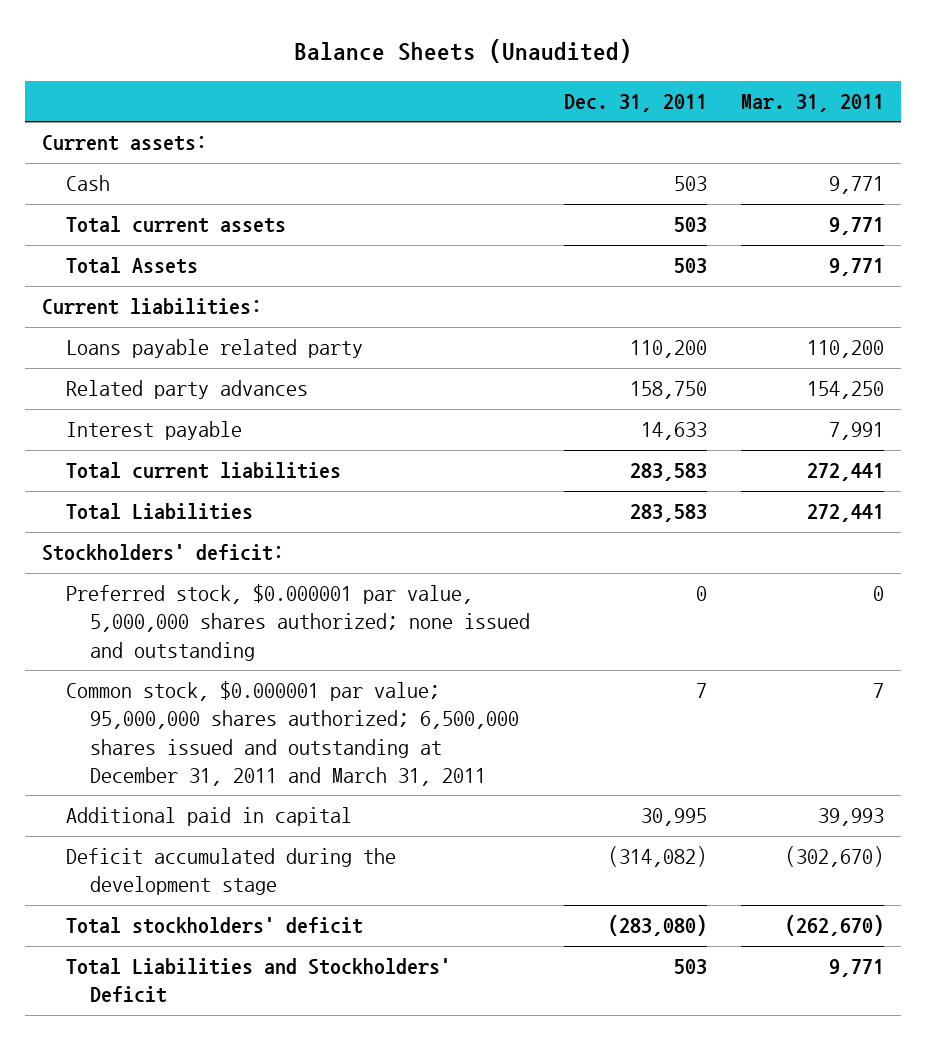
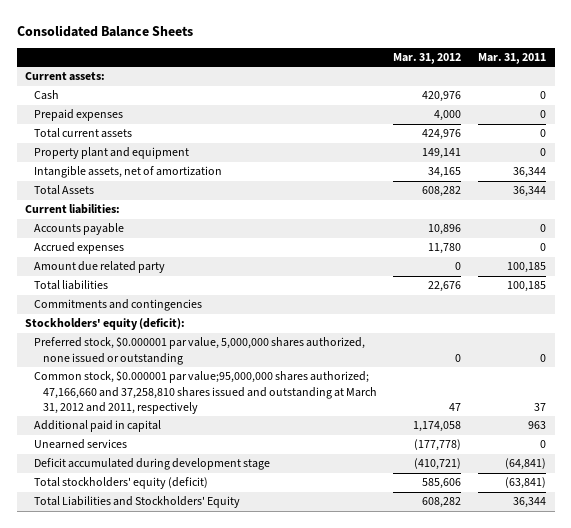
- Balance Sheets (Unaudited)
+ Consolidated Balance Sheets
- | Dec. 31, 2011 | Mar. 31, 2011
+ | Mar. 31, 2012 | Mar. 31, 2011
- Cash | 503 | 9,771
- Total current assets | 503 | 9,771
- Total Assets | 503 | 9,771
+ Cash | 420,976 | 0
+ Prepaid expenses | 4,000 | 0
+ Total current assets | 424,976 | 0
+ Property plant and equipment | 149,141 | 0
+ Intangible assets, net of amortization | 34,165 | 36,344
+ Total Assets | 608,282 | 36,344
- Loans payable related party | 110,200 | 110,200
- Related party advances | 158,750 | 154,250
- Interest payable | 14,633 | 7,991
- Total current liabilities | 283,583 | 272,441
- Total Liabilities | 283,583 | 272,441
- Stockholders' deficit:
- Preferred stock, $0.000001 par value, 5,000,000 shares authorized; none issued and outstanding | 0 | 0
- Common stock, $0.000001 par value; 95,000,000 shares authorized; 6,500,000 shares issued and outstanding at December 31, 2011 and March 31, 2011 | 7 | 7
- Additional paid in capital | 30,995 | 39,993
- Deficit accumulated during the development stage | (314,082) | (302,670)
- Total stockholders' deficit | (283,080) | (262,670)
- Total Liabilities and Stockholders' Deficit | 503 | 9,771
+ Accounts payable | 10,896 | 0
+ Accrued expenses | 11,780 | 0
+ Amount due related party | 0 | 100,185
+ Total liabilities | 22,676 | 100,185
+ Commitments and contingencies
+ Stockholders' equity (deficit):
+ Preferred stock, $0.000001 par value, 5,000,000 shares authorized, none issued or outstanding | 0 | 0
+ Common stock, $0.000001 par value;95,000,000 shares authorized; 47,166,660 and 37,258,810 shares issued and outstanding at March 31, 2012 and 2011, respectively | 47 | 37
+ Additional paid in capital | 1,174,058 | 963
+ Unearned services | (177,778) | 0
+ Deficit accumulated during development stage | (410,721) | (64,841)
+ Total stockholders' equity (deficit) | 585,606 | (63,841)
+ Total Liabilities and Stockholders' Equity | 608,282 | 36,344

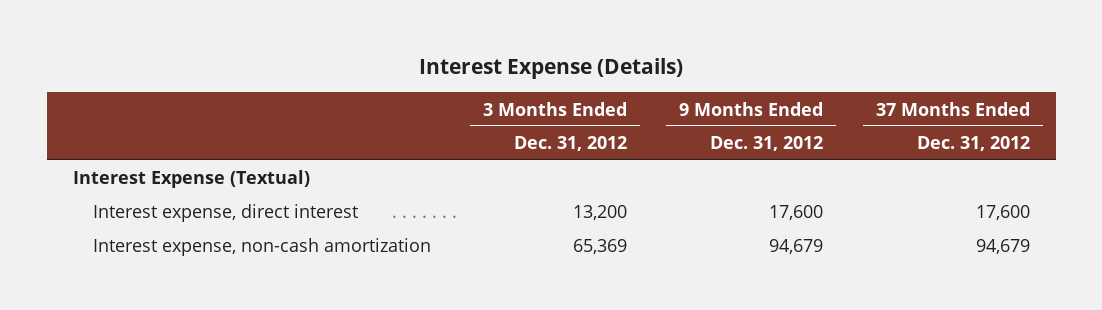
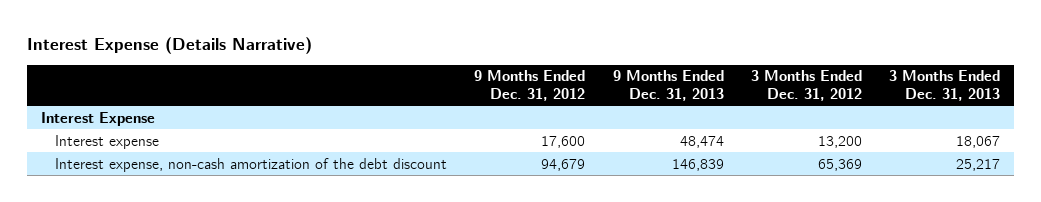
- Interest Expense (Details)
+ Interest Expense (Details Narrative)
- | 3 Months Ended Dec. 31, 2012 | 9 Months Ended Dec. 31, 2012 | 37 Months Ended Dec. 31, 2012
+ | 9 Months Ended Dec. 31, 2012 | 9 Months Ended Dec. 31, 2013 | 3 Months Ended Dec. 31, 2012 | 3 Months Ended Dec. 31, 2013
- Interest Expense (Textual)
- Interest expense, direct interest | 13,200 | 17,600 | 17,600
- Interest expense, non-cash amortization | 65,369 | 94,679 | 94,679
+ Interest Expense
+ Interest expense | 17,600 | 48,474 | 13,200 | 18,067
+ Interest expense, non-cash amortization of the debt discount | 94,679 | 146,839 | 65,369 | 25,217

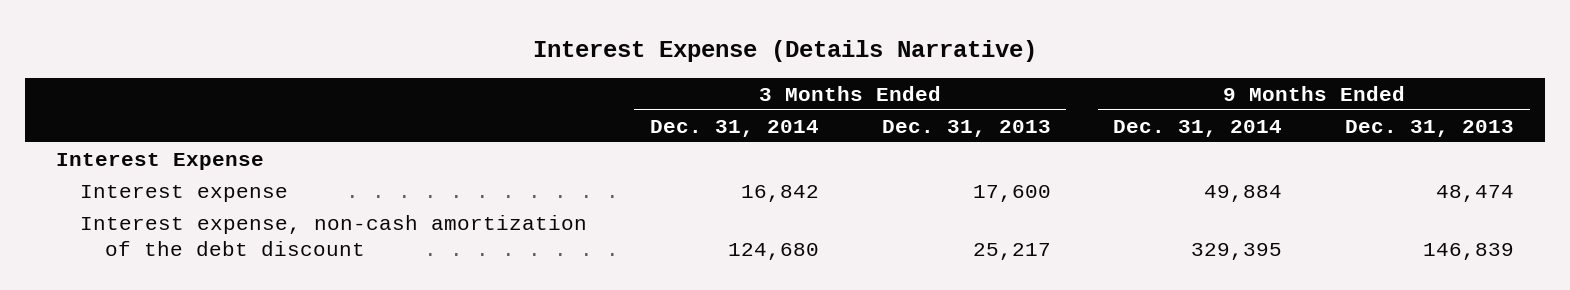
- | 9 Months Ended Dec. 31, 2012 | 9 Months Ended Dec. 31, 2013 | 3 Months Ended Dec. 31, 2012 | 3 Months Ended Dec. 31, 2013
+ | 3 Months Ended Dec. 31, 2014 | 3 Months Ended Dec. 31, 2013 | 9 Months Ended Dec. 31, 2014 | 9 Months Ended Dec. 31, 2013
- Interest expense | 17,600 | 48,474 | 13,200 | 18,067
+ Interest expense | 16,842 | 17,600 | 49,884 | 48,474

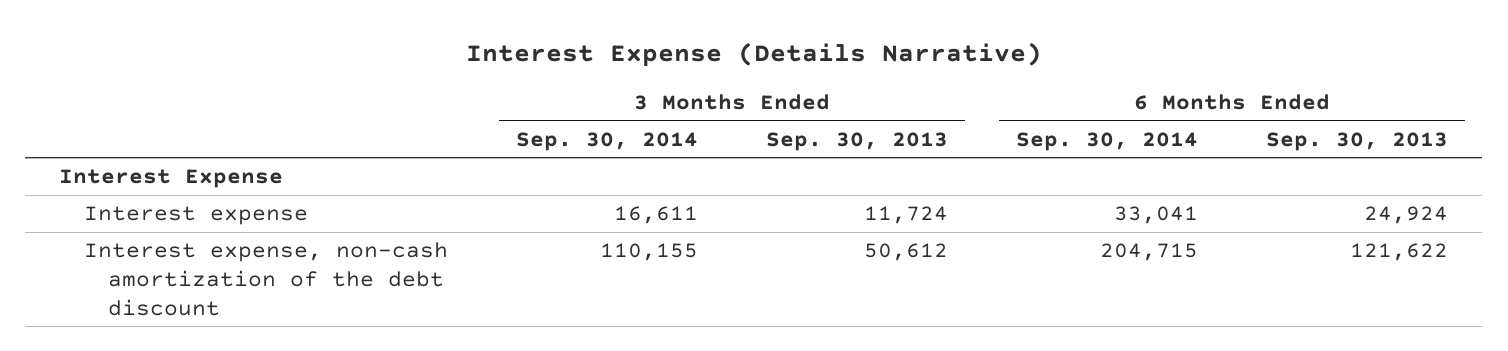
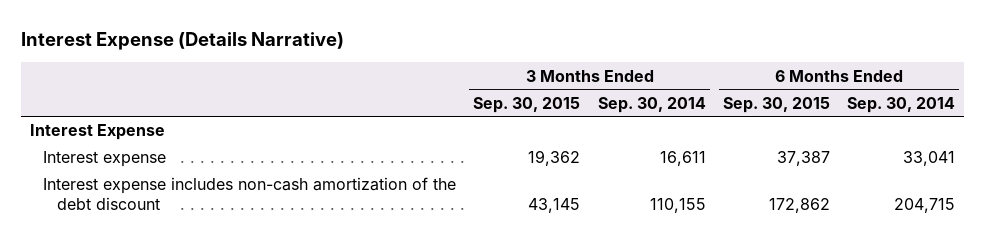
- | 3 Months Ended Sep. 30, 2014 | 3 Months Ended Sep. 30, 2013 | 6 Months Ended Sep. 30, 2014 | 6 Months Ended Sep. 30, 2013
+ | 3 Months Ended Sep. 30, 2015 | 3 Months Ended Sep. 30, 2014 | 6 Months Ended Sep. 30, 2015 | 6 Months Ended Sep. 30, 2014
- Interest expense, non-cash amortization of the debt discount | 110,155 | 50,612 | 204,715 | 121,622
+ Interest expense includes non-cash amortization of the debt discount | 43,145 | 110,155 | 172,862 | 204,715

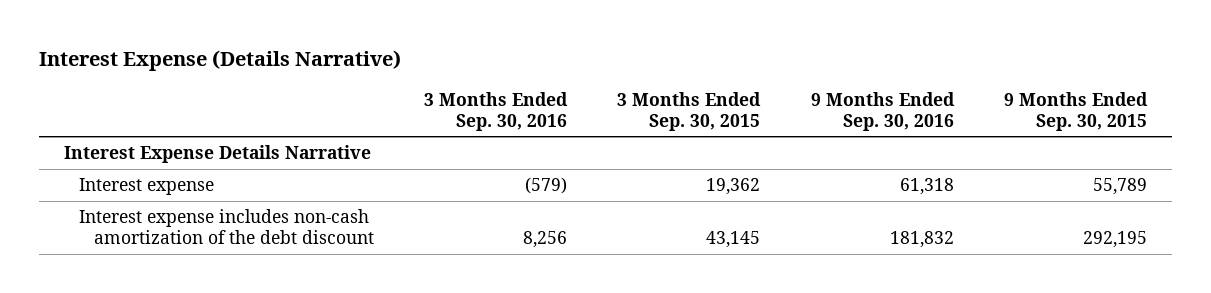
- | 3 Months Ended Sep. 30, 2015 | 3 Months Ended Sep. 30, 2014 | 6 Months Ended Sep. 30, 2015 | 6 Months Ended Sep. 30, 2014
+ | 3 Months Ended Sep. 30, 2016 | 3 Months Ended Sep. 30, 2015 | 9 Months Ended Sep. 30, 2016 | 9 Months Ended Sep. 30, 2015
- Interest Expense
+ Interest Expense Details Narrative

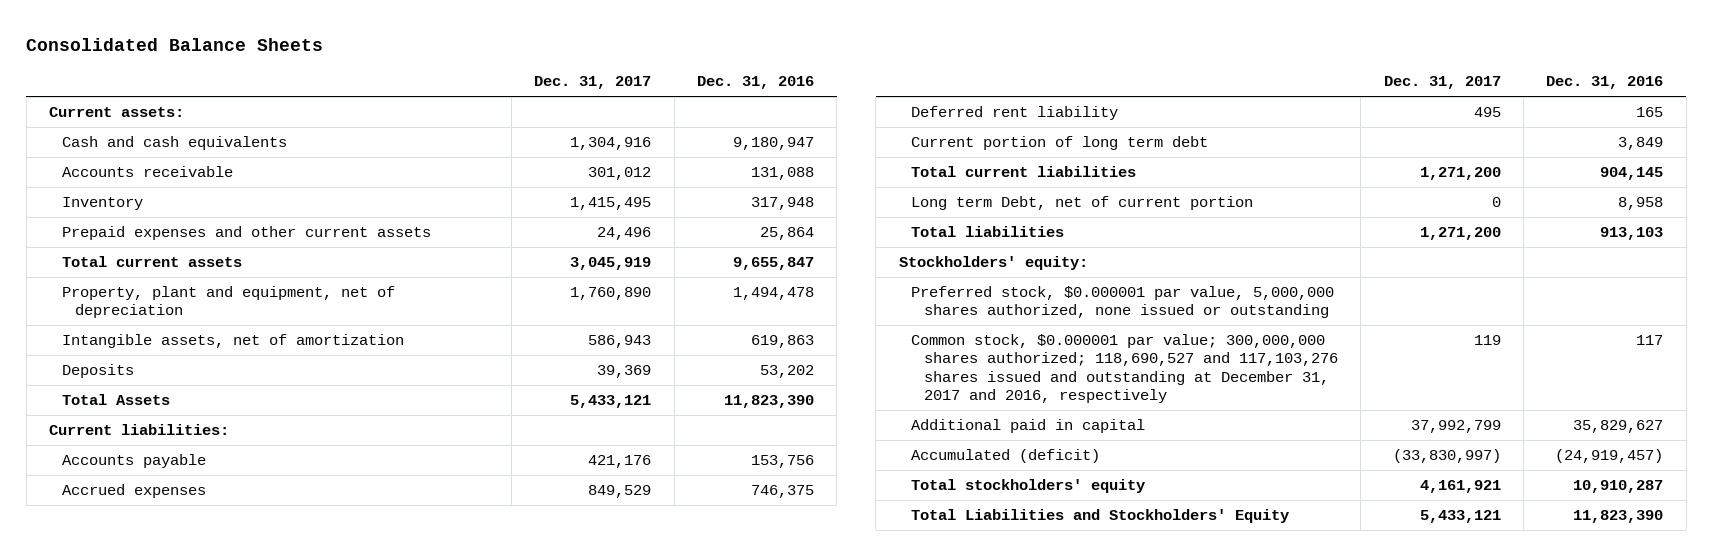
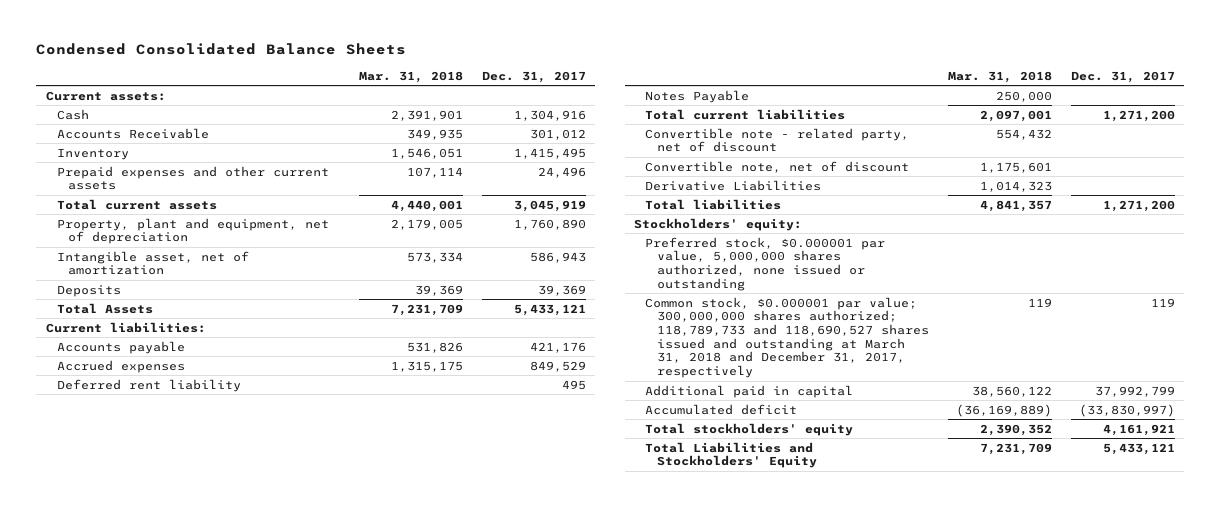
- Consolidated Balance Sheets
+ Condensed Consolidated Balance Sheets
- | Dec. 31, 2017 | Dec. 31, 2016
+ | Mar. 31, 2018 | Dec. 31, 2017
- Cash and cash equivalents | 1,304,916 | 9,180,947
- Accounts receivable | 301,012 | 131,088
+ Cash | 2,391,901 | 1,304,916
+ Accounts Receivable | 349,935 | 301,012
- Intangible assets, net of amortization | 586,943 | 619,863
+ Intangible asset, net of amortization | 573,334 | 586,943
- Current portion of long term debt | | 3,849
+ Notes Payable | 250,000 |
- Long term Debt, net of current portion | 0 | 8,958
+ Convertible note - related party, net of discount | 554,432 |
+ Convertible note, net of discount | 1,175,601 |
+ Derivative Liabilities | 1,014,323 |
- Common stock, $0.000001 par value; 300,000,000 shares authorized; 118,690,527 and 117,103,276 shares issued and outstanding at December 31, 2017 and 2016, respectively | 119 | 117
+ Common stock, $0.000001 par value; 300,000,000 shares authorized; 118,789,733 and 118,690,527 shares issued and outstanding at March 31, 2018 and December 31, 2017, respectively | 119 | 119
- Accumulated (deficit) | (33,830,997) | (24,919,457)
+ Accumulated deficit | (36,169,889) | (33,830,997)

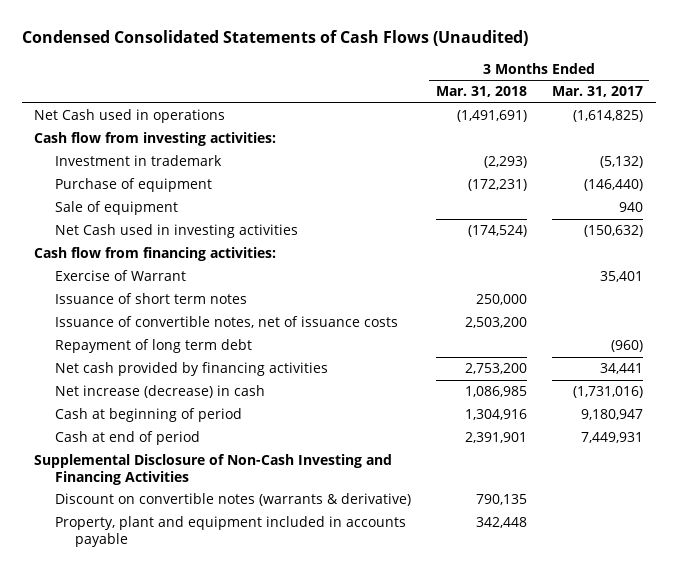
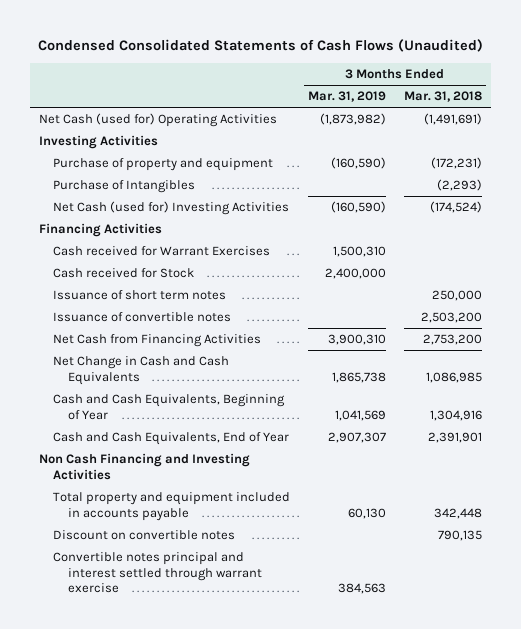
- | 3 Months Ended Mar. 31, 2018 | 3 Months Ended Mar. 31, 2017
+ | 3 Months Ended Mar. 31, 2019 | 3 Months Ended Mar. 31, 2018
- Net Cash used in operations | (1,491,691) | (1,614,825)
- Cash flow from investing activities:
- Investment in trademark | (2,293) | (5,132)
- Purchase of equipment | (172,231) | (146,440)
- Sale of equipment | | 940
- Net Cash used in investing activities | (174,524) | (150,632)
- Cash flow from financing activities:
- Exercise of Warrant | | 35,401
+ Net Cash (used for) Operating Activities | (1,873,982) | (1,491,691)
+ Investing Activities
+ Purchase of property and equipment | (160,590) | (172,231)
+ Purchase of Intangibles | | (2,293)
+ Net Cash (used for) Investing Activities | (160,590) | (174,524)
+ Financing Activities
+ Cash received for Warrant Exercises | 1,500,310 |
+ Cash received for Stock | 2,400,000 |
- Issuance of convertible notes, net of issuance costs | 2,503,200 |
- Repayment of long term debt | | (960)
- Net cash provided by financing activities | 2,753,200 | 34,441
- Net increase (decrease) in cash | 1,086,985 | (1,731,016)
- Cash at beginning of period | 1,304,916 | 9,180,947
- Cash at end of period | 2,391,901 | 7,449,931
- Supplemental Disclosure of Non-Cash Investing and Financing Activities
- Discount on convertible notes (warrants & derivative) | 790,135 |
- Property, plant and equipment included in accounts payable | 342,448 |
+ Issuance of convertible notes | | 2,503,200
+ Net Cash from Financing Activities | 3,900,310 | 2,753,200
+ Net Change in Cash and Cash Equivalents | 1,865,738 | 1,086,985
+ Cash and Cash Equivalents, Beginning of Year | 1,041,569 | 1,304,916
+ Cash and Cash Equivalents, End of Year | 2,907,307 | 2,391,901
+ Non Cash Financing and Investing Activities
+ Total property and equipment included in accounts payable | 60,130 | 342,448
+ Discount on convertible notes | | 790,135
+ Convertible notes principal and interest settled through warrant exercise | 384,563 |

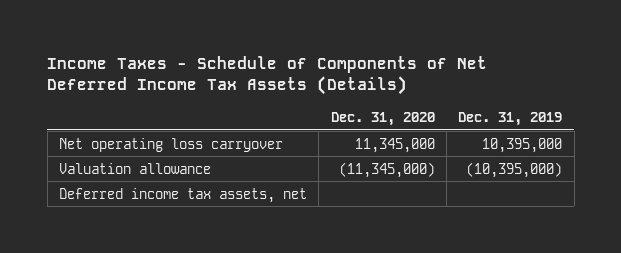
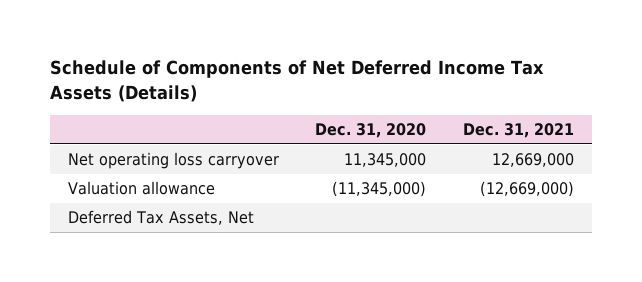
- Income Taxes - Schedule of Components of Net Deferred Income Tax Assets (Details)
+ Schedule of Components of Net Deferred Income Tax Assets (Details)
- | Dec. 31, 2020 | Dec. 31, 2019
+ | Dec. 31, 2020 | Dec. 31, 2021
- Deferred income tax assets, net
+ Deferred Tax Assets, Net

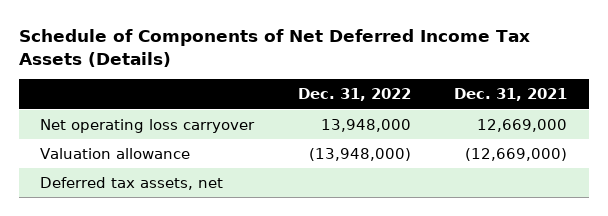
- | Dec. 31, 2020 | Dec. 31, 2021
+ | Dec. 31, 2022 | Dec. 31, 2021
- Deferred Tax Assets, Net
+ Deferred tax assets, net

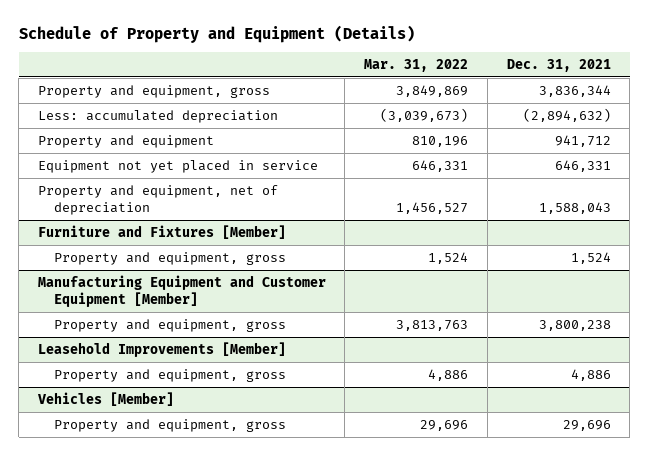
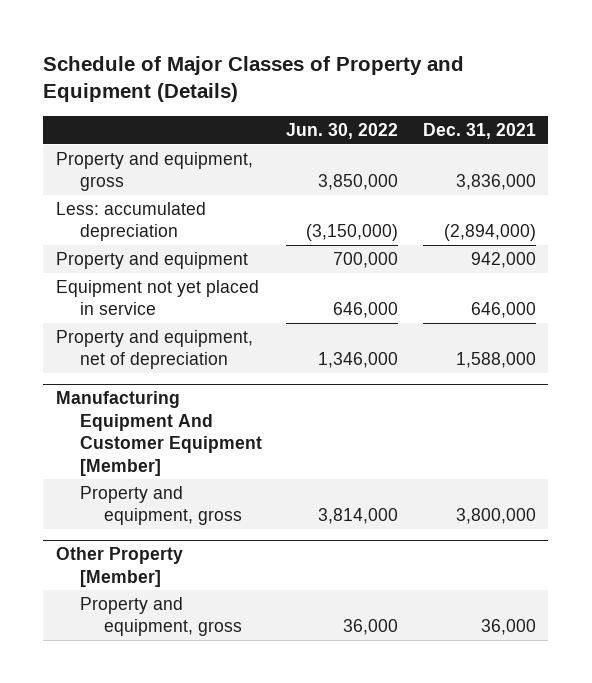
- Schedule of Property and Equipment (Details)
+ Schedule of Major Classes of Property and Equipment (Details)
- | Mar. 31, 2022 | Dec. 31, 2021
+ | Jun. 30, 2022 | Dec. 31, 2021
- Property and equipment, gross | 3,849,869 | 3,836,344
- Less: accumulated depreciation | (3,039,673) | (2,894,632)
- Property and equipment | 810,196 | 941,712
- Equipment not yet placed in service | 646,331 | 646,331
- Property and equipment, net of depreciation | 1,456,527 | 1,588,043
- Furniture and Fixtures [Member]
- Property and equipment, gross | 1,524 | 1,524
- Manufacturing Equipment and Customer Equipment [Member]
- Property and equipment, gross | 3,813,763 | 3,800,238
- Leasehold Improvements [Member]
- Property and equipment, gross | 4,886 | 4,886
- Vehicles [Member]
- Property and equipment, gross | 29,696 | 29,696
+ Property and equipment, gross | 3,850,000 | 3,836,000
+ Less: accumulated depreciation | (3,150,000) | (2,894,000)
+ Property and equipment | 700,000 | 942,000
+ Equipment not yet placed in service | 646,000 | 646,000
+ Property and equipment, net of depreciation | 1,346,000 | 1,588,000
+ Manufacturing Equipment And Customer Equipment [Member]
+ Property and equipment, gross | 3,814,000 | 3,800,000
+ Other Property [Member]
+ Property and equipment, gross | 36,000 | 36,000

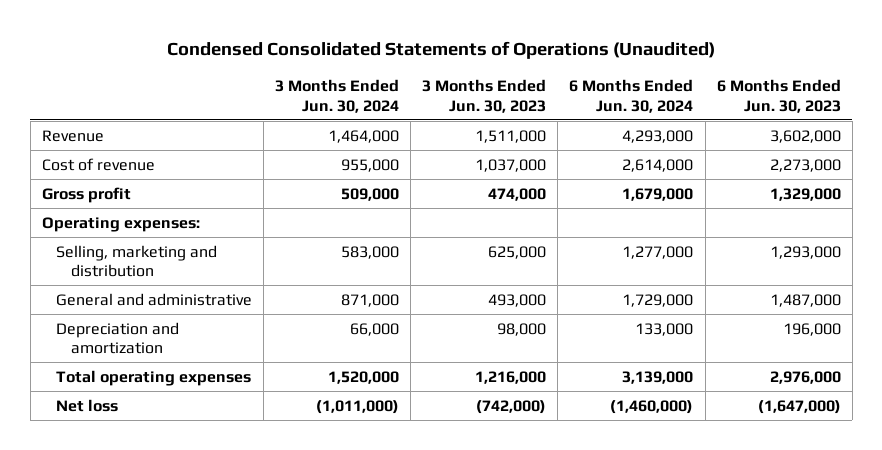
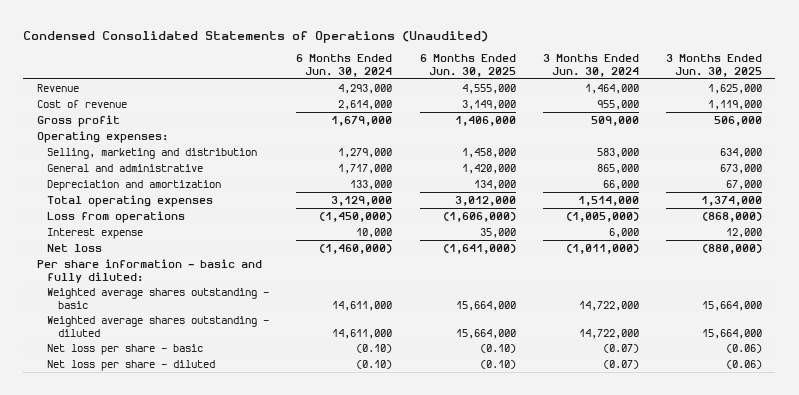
- | 3 Months Ended Jun. 30, 2024 | 3 Months Ended Jun. 30, 2023 | 6 Months Ended Jun. 30, 2024 | 6 Months Ended Jun. 30, 2023
+ | 6 Months Ended Jun. 30, 2024 | 6 Months Ended Jun. 30, 2025 | 3 Months Ended Jun. 30, 2024 | 3 Months Ended Jun. 30, 2025
- Selling, marketing and distribution | 583,000 | 625,000 | 1,277,000 | 1,293,000
- General and administrative | 871,000 | 493,000 | 1,729,000 | 1,487,000
+ Selling, marketing and distribution | 1,279,000 | 1,458,000 | 583,000 | 634,000
+ General and administrative | 1,717,000 | 1,420,000 | 865,000 | 673,000
- Total operating expenses | 1,520,000 | 1,216,000 | 3,139,000 | 2,976,000
+ Total operating expenses | 3,129,000 | 3,012,000 | 1,514,000 | 1,374,000
+ Loss from operations | (1,450,000) | (1,606,000) | (1,005,000) | (868,000)
+ Interest expense | 10,000 | 35,000 | 6,000 | 12,000
+ Per share information - basic and fully diluted:
+ Weighted average shares outstanding - basic | 14,611,000 | 15,664,000 | 14,722,000 | 15,664,000
+ Weighted average shares outstanding - diluted | 14,611,000 | 15,664,000 | 14,722,000 | 15,664,000
+ Net loss per share - basic | (0.10) | (0.10) | (0.07) | (0.06)
+ Net loss per share - diluted | (0.10) | (0.10) | (0.07) | (0.06)

